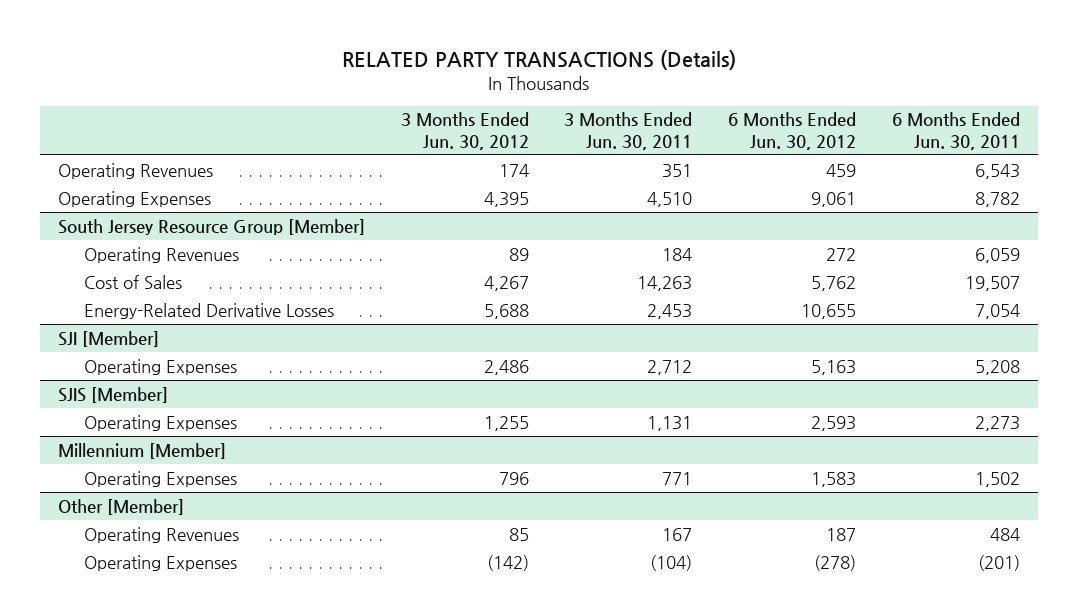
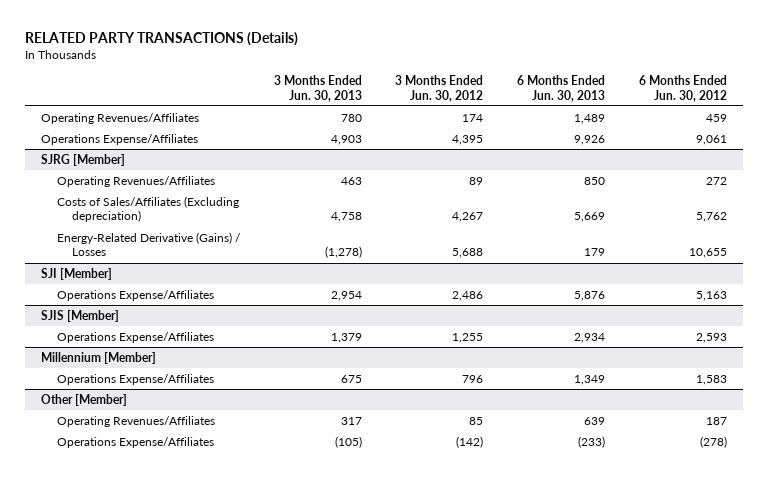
- | 3 Months Ended Jun. 30, 2012 | 3 Months Ended Jun. 30, 2011 | 6 Months Ended Jun. 30, 2012 | 6 Months Ended Jun. 30, 2011
+ | 3 Months Ended Jun. 30, 2013 | 3 Months Ended Jun. 30, 2012 | 6 Months Ended Jun. 30, 2013 | 6 Months Ended Jun. 30, 2012
- Operating Revenues | 174 | 351 | 459 | 6,543
- Operating Expenses | 4,395 | 4,510 | 9,061 | 8,782
- South Jersey Resource Group [Member]
- Operating Revenues | 89 | 184 | 272 | 6,059
- Cost of Sales | 4,267 | 14,263 | 5,762 | 19,507
- Energy-Related Derivative Losses | 5,688 | 2,453 | 10,655 | 7,054
+ Operating Revenues/Affiliates | 780 | 174 | 1,489 | 459
+ Operations Expense/Affiliates | 4,903 | 4,395 | 9,926 | 9,061
+ SJRG [Member]
+ Operating Revenues/Affiliates | 463 | 89 | 850 | 272
+ Costs of Sales/Affiliates (Excluding depreciation) | 4,758 | 4,267 | 5,669 | 5,762
+ Energy-Related Derivative (Gains) / Losses | (1,278) | 5,688 | 179 | 10,655
@ SJI [Member]
- Operating Expenses | 2,486 | 2,712 | 5,163 | 5,208
+ Operations Expense/Affiliates | 2,954 | 2,486 | 5,876 | 5,163
@ SJIS [Member]
- Operating Expenses | 1,255 | 1,131 | 2,593 | 2,273
+ Operations Expense/Affiliates | 1,379 | 1,255 | 2,934 | 2,593
@ Millennium [Member]
- Operating Expenses | 796 | 771 | 1,583 | 1,502
+ Operations Expense/Affiliates | 675 | 796 | 1,349 | 1,583
@ Other [Member]
- Operating Revenues | 85 | 167 | 187 | 484
- Operating Expenses | (142) | (104) | (278) | (201)
+ Operating Revenues/Affiliates | 317 | 85 | 639 | 187
+ Operations Expense/Affiliates | (105) | (142) | (233) | (278)

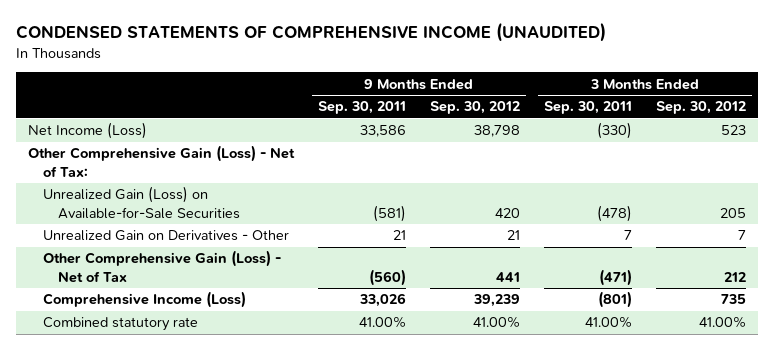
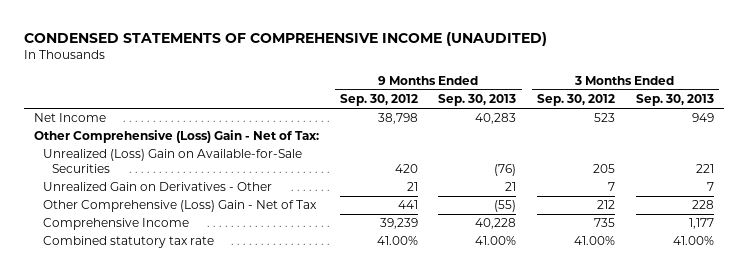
- | 9 Months Ended Sep. 30, 2011 | 9 Months Ended Sep. 30, 2012 | 3 Months Ended Sep. 30, 2011 | 3 Months Ended Sep. 30, 2012
+ | 9 Months Ended Sep. 30, 2012 | 9 Months Ended Sep. 30, 2013 | 3 Months Ended Sep. 30, 2012 | 3 Months Ended Sep. 30, 2013
- Net Income (Loss) | 33,586 | 38,798 | (330) | 523
- Other Comprehensive Gain (Loss) - Net of Tax:
- Unrealized Gain (Loss) on Available-for-Sale Securities | (581) | 420 | (478) | 205
+ Net Income | 38,798 | 40,283 | 523 | 949
+ Other Comprehensive (Loss) Gain - Net of Tax:
+ Unrealized (Loss) Gain on Available-for-Sale Securities | 420 | (76) | 205 | 221
- Other Comprehensive Gain (Loss) - Net of Tax | (560) | 441 | (471) | 212
- Comprehensive Income (Loss) | 33,026 | 39,239 | (801) | 735
- Combined statutory rate | 41.00% | 41.00% | 41.00% | 41.00%
+ Other Comprehensive (Loss) Gain - Net of Tax | 441 | (55) | 212 | 228
+ Comprehensive Income | 39,239 | 40,228 | 735 | 1,177
+ Combined statutory tax rate | 41.00% | 41.00% | 41.00% | 41.00%

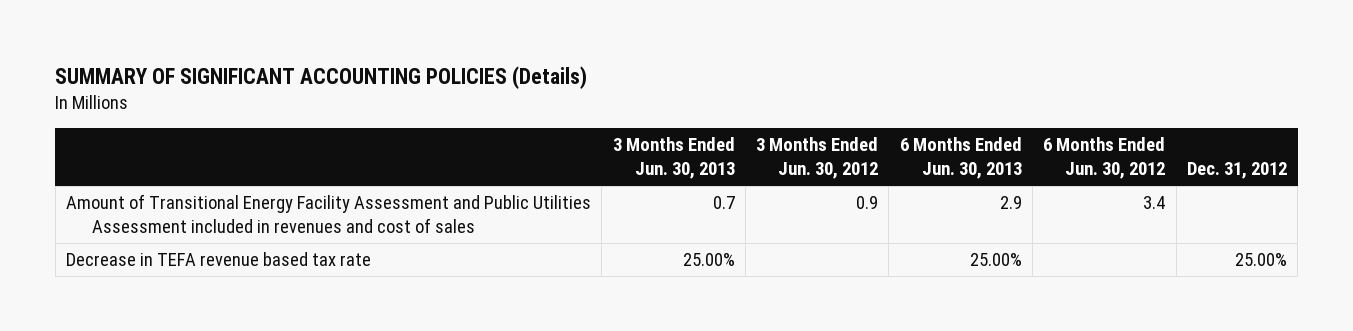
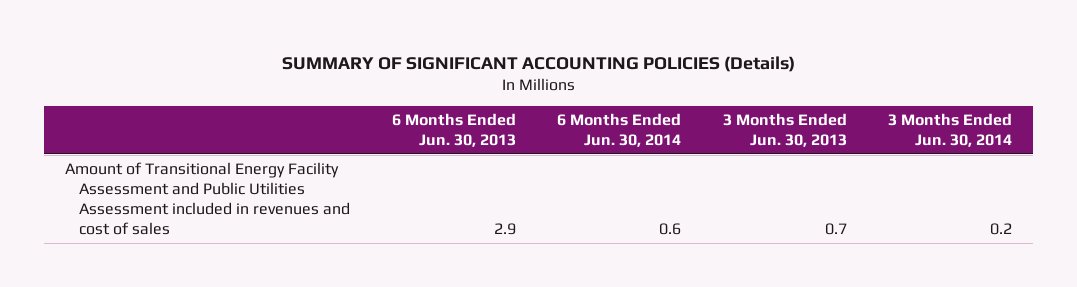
- | 3 Months Ended Jun. 30, 2013 | 3 Months Ended Jun. 30, 2012 | 6 Months Ended Jun. 30, 2013 | 6 Months Ended Jun. 30, 2012 | Dec. 31, 2012
+ | 6 Months Ended Jun. 30, 2013 | 6 Months Ended Jun. 30, 2014 | 3 Months Ended Jun. 30, 2013 | 3 Months Ended Jun. 30, 2014
- Decrease in TEFA revenue based tax rate | 25.00% | | 25.00% | | 25.00%

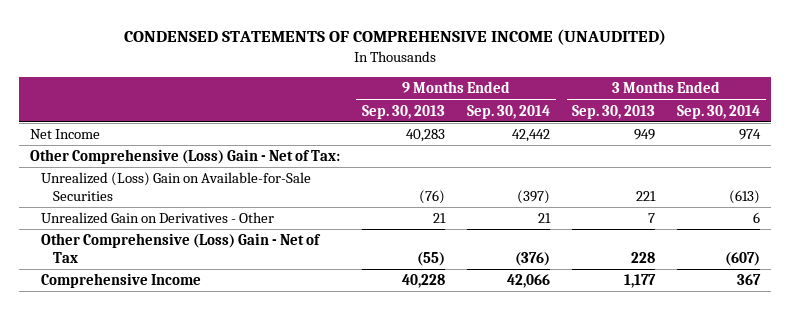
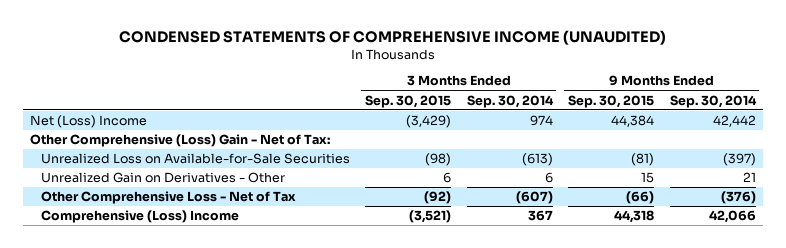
- | 9 Months Ended Sep. 30, 2013 | 9 Months Ended Sep. 30, 2014 | 3 Months Ended Sep. 30, 2013 | 3 Months Ended Sep. 30, 2014
+ | 3 Months Ended Sep. 30, 2015 | 3 Months Ended Sep. 30, 2014 | 9 Months Ended Sep. 30, 2015 | 9 Months Ended Sep. 30, 2014
- Net Income | 40,283 | 42,442 | 949 | 974
+ Net (Loss) Income | (3,429) | 974 | 44,384 | 42,442
- Unrealized (Loss) Gain on Available-for-Sale Securities | (76) | (397) | 221 | (613)
+ Unrealized Loss on Available-for-Sale Securities | (98) | (613) | (81) | (397)
- Other Comprehensive (Loss) Gain - Net of Tax | (55) | (376) | 228 | (607)
- Comprehensive Income | 40,228 | 42,066 | 1,177 | 367
+ Other Comprehensive Loss - Net of Tax | (92) | (607) | (66) | (376)
+ Comprehensive (Loss) Income | (3,521) | 367 | 44,318 | 42,066

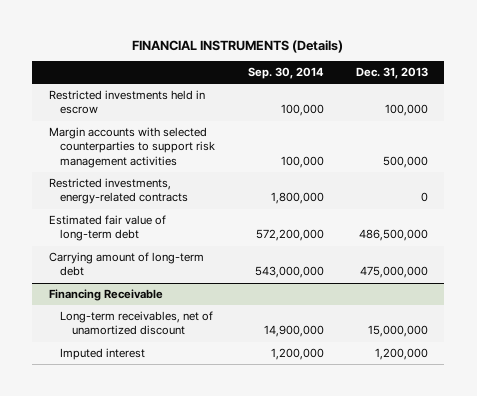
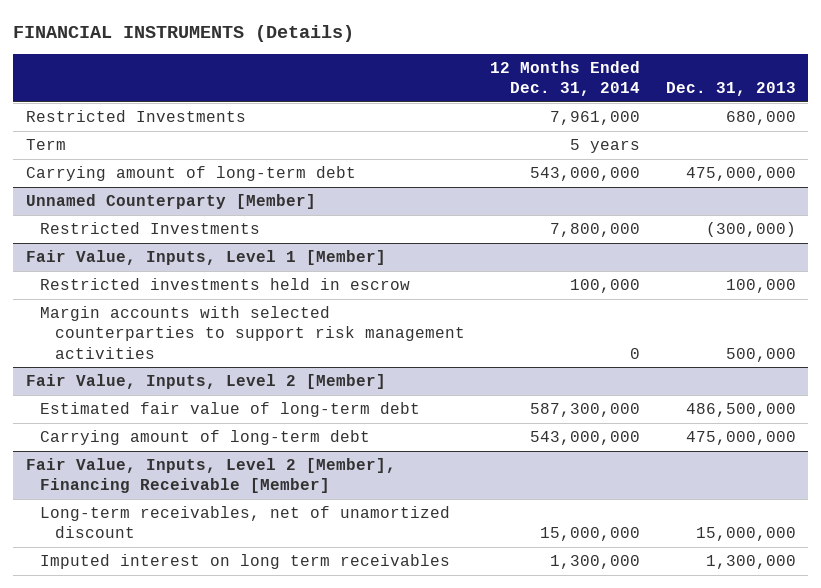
- | Sep. 30, 2014 | Dec. 31, 2013
+ | 12 Months Ended Dec. 31, 2014 | Dec. 31, 2013
+ Restricted Investments | 7,961,000 | 680,000
+ Term | 5 years |
+ Carrying amount of long-term debt | 543,000,000 | 475,000,000
+ Unnamed Counterparty [Member]
+ Restricted Investments | 7,800,000 | (300,000)
+ Fair Value, Inputs, Level 1 [Member]
- Restricted investments, energy-related contracts | 1,800,000 | 0
+ Fair Value, Inputs, Level 2 [Member]
- Financing Receivable
+ Fair Value, Inputs, Level 2 [Member], Financing Receivable [Member]
- Imputed interest | 1,200,000 | 1,200,000
+ Imputed interest on long term receivables | 1,300,000 | 1,300,000

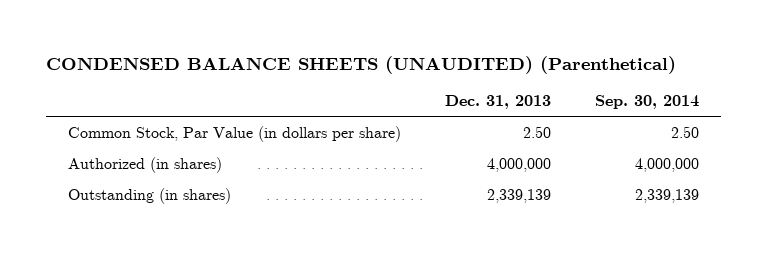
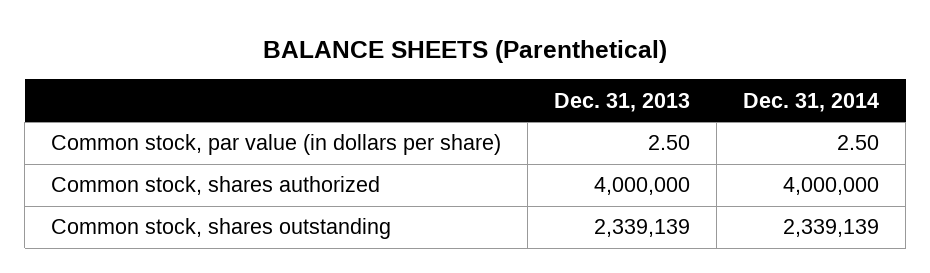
- CONDENSED BALANCE SHEETS (UNAUDITED) (Parenthetical)
+ BALANCE SHEETS (Parenthetical)
- | Dec. 31, 2013 | Sep. 30, 2014
+ | Dec. 31, 2013 | Dec. 31, 2014
- Common Stock, Par Value (in dollars per share) | 2.50 | 2.50
- Authorized (in shares) | 4,000,000 | 4,000,000
- Outstanding (in shares) | 2,339,139 | 2,339,139
+ Common stock, par value (in dollars per share) | 2.50 | 2.50
+ Common stock, shares authorized | 4,000,000 | 4,000,000
+ Common stock, shares outstanding | 2,339,139 | 2,339,139

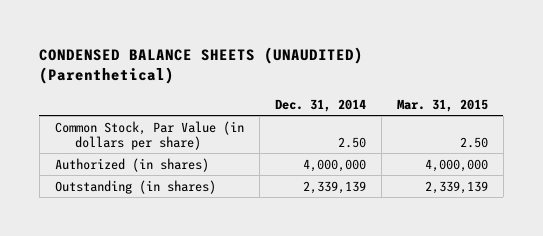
- BALANCE SHEETS (Parenthetical)
+ CONDENSED BALANCE SHEETS (UNAUDITED) (Parenthetical)
- | Dec. 31, 2013 | Dec. 31, 2014
+ | Dec. 31, 2014 | Mar. 31, 2015
- Common stock, par value (in dollars per share) | 2.50 | 2.50
- Common stock, shares authorized | 4,000,000 | 4,000,000
- Common stock, shares outstanding | 2,339,139 | 2,339,139
+ Common Stock, Par Value (in dollars per share) | 2.50 | 2.50
+ Authorized (in shares) | 4,000,000 | 4,000,000
+ Outstanding (in shares) | 2,339,139 | 2,339,139

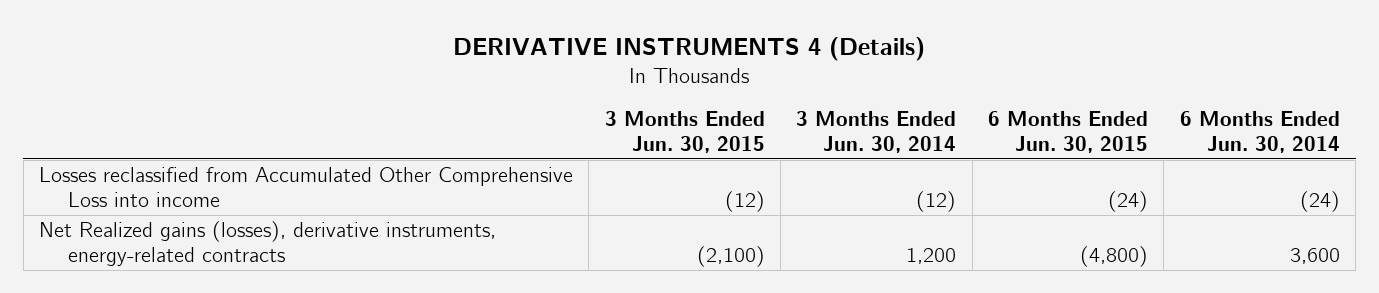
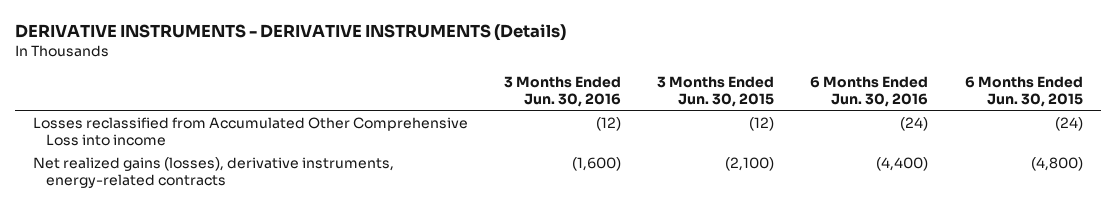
- DERIVATIVE INSTRUMENTS 4 (Details)
+ DERIVATIVE INSTRUMENTS - DERIVATIVE INSTRUMENTS (Details)
- | 3 Months Ended Jun. 30, 2015 | 3 Months Ended Jun. 30, 2014 | 6 Months Ended Jun. 30, 2015 | 6 Months Ended Jun. 30, 2014
+ | 3 Months Ended Jun. 30, 2016 | 3 Months Ended Jun. 30, 2015 | 6 Months Ended Jun. 30, 2016 | 6 Months Ended Jun. 30, 2015
- Net Realized gains (losses), derivative instruments, energy-related contracts | (2,100) | 1,200 | (4,800) | 3,600
+ Net realized gains (losses), derivative instruments, energy-related contracts | (1,600) | (2,100) | (4,400) | (4,800)

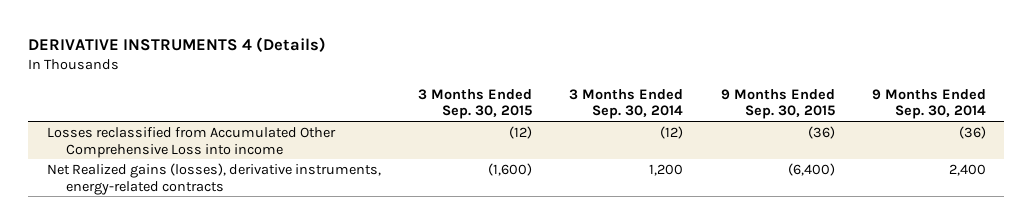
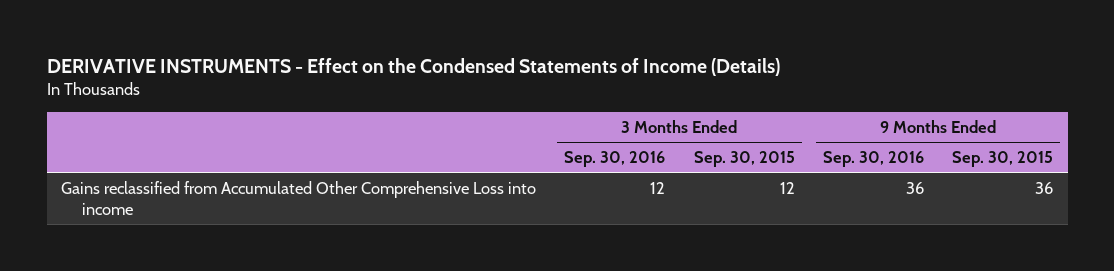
- DERIVATIVE INSTRUMENTS 4 (Details)
+ DERIVATIVE INSTRUMENTS - Effect on the Condensed Statements of Income (Details)
- | 3 Months Ended Sep. 30, 2015 | 3 Months Ended Sep. 30, 2014 | 9 Months Ended Sep. 30, 2015 | 9 Months Ended Sep. 30, 2014
+ | 3 Months Ended Sep. 30, 2016 | 3 Months Ended Sep. 30, 2015 | 9 Months Ended Sep. 30, 2016 | 9 Months Ended Sep. 30, 2015
- Losses reclassified from Accumulated Other Comprehensive Loss into income | (12) | (12) | (36) | (36)
- Net Realized gains (losses), derivative instruments, energy-related contracts | (1,600) | 1,200 | (6,400) | 2,400
+ Gains reclassified from Accumulated Other Comprehensive Loss into income | 12 | 12 | 36 | 36

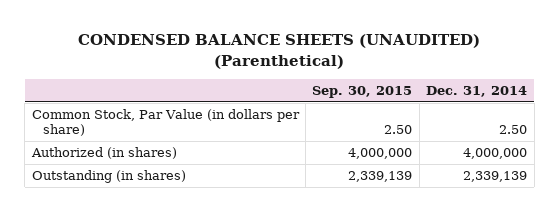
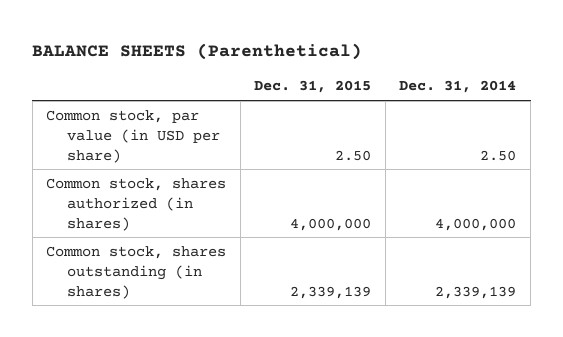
- CONDENSED BALANCE SHEETS (UNAUDITED) (Parenthetical)
+ BALANCE SHEETS (Parenthetical)
- | Sep. 30, 2015 | Dec. 31, 2014
+ | Dec. 31, 2015 | Dec. 31, 2014
- Common Stock, Par Value (in dollars per share) | 2.50 | 2.50
- Authorized (in shares) | 4,000,000 | 4,000,000
- Outstanding (in shares) | 2,339,139 | 2,339,139
+ Common stock, par value (in USD per share) | 2.50 | 2.50
+ Common stock, shares authorized (in shares) | 4,000,000 | 4,000,000
+ Common stock, shares outstanding (in shares) | 2,339,139 | 2,339,139

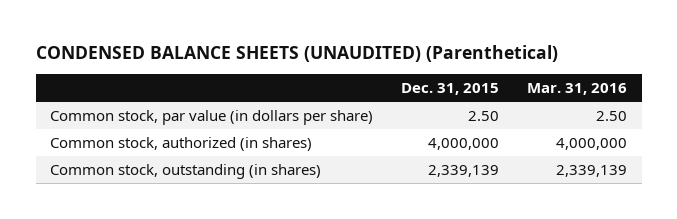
- BALANCE SHEETS (Parenthetical)
+ CONDENSED BALANCE SHEETS (UNAUDITED) (Parenthetical)
- | Dec. 31, 2015 | Dec. 31, 2014
+ | Dec. 31, 2015 | Mar. 31, 2016
- Common stock, par value (in USD per share) | 2.50 | 2.50
- Common stock, shares authorized (in shares) | 4,000,000 | 4,000,000
- Common stock, shares outstanding (in shares) | 2,339,139 | 2,339,139
+ Common stock, par value (in dollars per share) | 2.50 | 2.50
+ Common stock, authorized (in shares) | 4,000,000 | 4,000,000
+ Common stock, outstanding (in shares) | 2,339,139 | 2,339,139

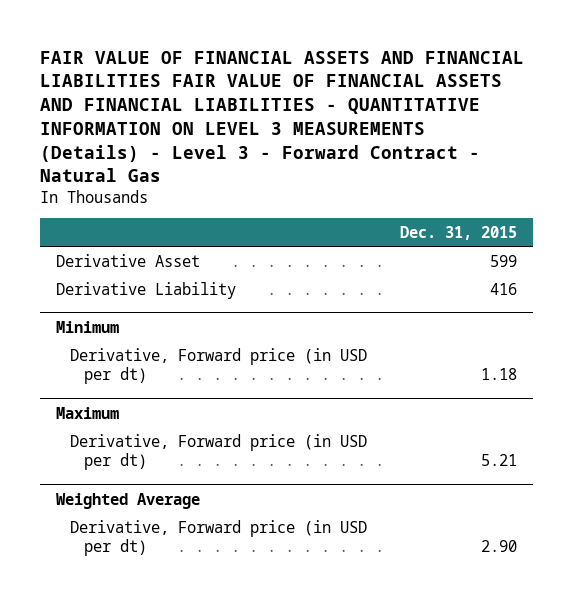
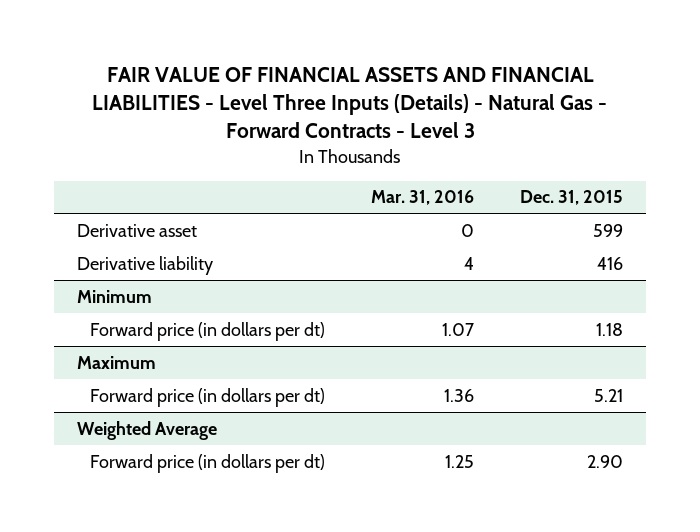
- FAIR VALUE OF FINANCIAL ASSETS AND FINANCIAL LIABILITIES FAIR VALUE OF FINANCIAL ASSETS AND FINANCIAL LIABILITIES - QUANTITATIVE INFORMATION ON LEVEL 3 MEASUREMENTS (Details) - Level 3 - Forward Contract - Natural Gas
+ FAIR VALUE OF FINANCIAL ASSETS AND FINANCIAL LIABILITIES - Level Three Inputs (Details) - Natural Gas - Forward Contracts - Level 3
- | Dec. 31, 2015
+ | Mar. 31, 2016 | Dec. 31, 2015
- Derivative Asset | 599
- Derivative Liability | 416
+ Derivative asset | 0 | 599
+ Derivative liability | 4 | 416
@ Minimum
- Derivative, Forward price (in USD per dt) | 1.18
+ Forward price (in dollars per dt) | 1.07 | 1.18
@ Maximum
- Derivative, Forward price (in USD per dt) | 5.21
+ Forward price (in dollars per dt) | 1.36 | 5.21
@ Weighted Average
- Derivative, Forward price (in USD per dt) | 2.90
+ Forward price (in dollars per dt) | 1.25 | 2.90

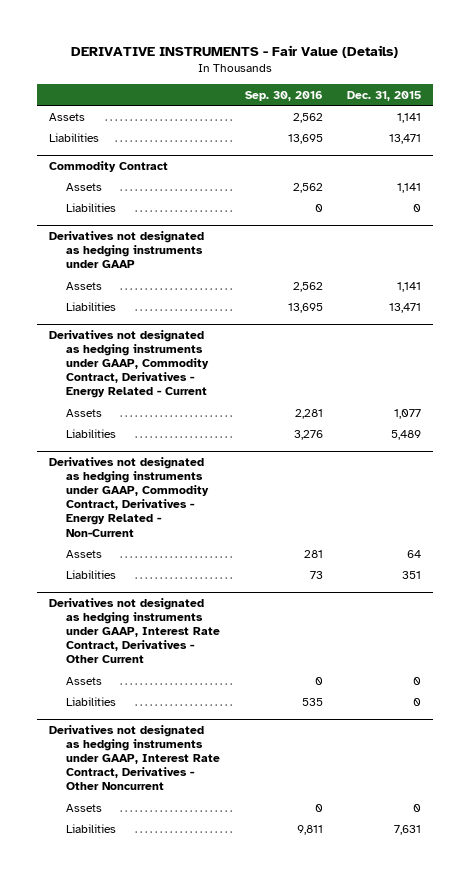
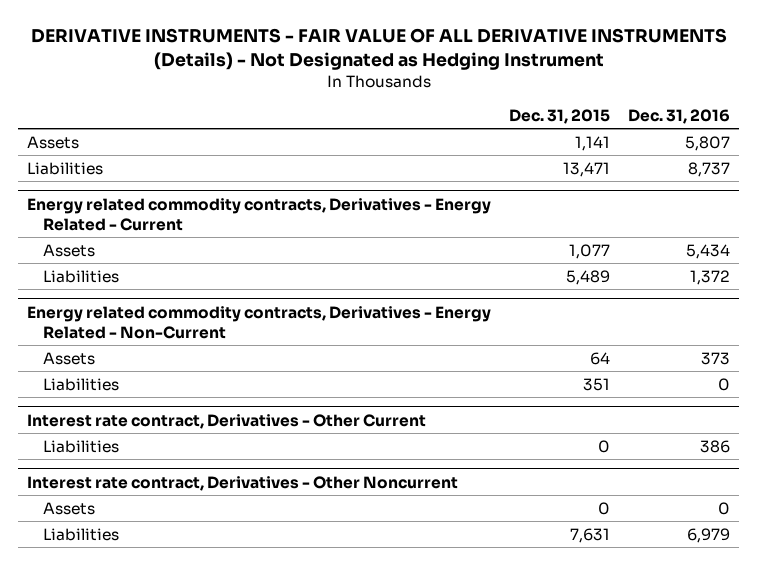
- DERIVATIVE INSTRUMENTS - Fair Value (Details)
+ DERIVATIVE INSTRUMENTS - FAIR VALUE OF ALL DERIVATIVE INSTRUMENTS (Details) - Not Designated as Hedging Instrument
- | Sep. 30, 2016 | Dec. 31, 2015
+ | Dec. 31, 2015 | Dec. 31, 2016
- Commodity Contract
- Assets | 2,562 | 1,141
- Liabilities | 0 | 0
- Derivatives not designated as hedging instruments under GAAP
- Assets | 2,562 | 1,141
- Liabilities | 13,695 | 13,471
- Derivatives not designated as hedging instruments under GAAP, Commodity Contract, Derivatives - Energy Related - Current
+ Energy related commodity contracts, Derivatives - Energy Related - Current
- Derivatives not designated as hedging instruments under GAAP, Commodity Contract, Derivatives - Energy Related - Non-Current
+ Energy related commodity contracts, Derivatives - Energy Related - Non-Current
- Derivatives not designated as hedging instruments under GAAP, Interest Rate Contract, Derivatives - Other Current
- Assets | 0 | 0
+ Interest rate contract, Derivatives - Other Current
- Derivatives not designated as hedging instruments under GAAP, Interest Rate Contract, Derivatives - Other Noncurrent
+ Interest rate contract, Derivatives - Other Noncurrent

